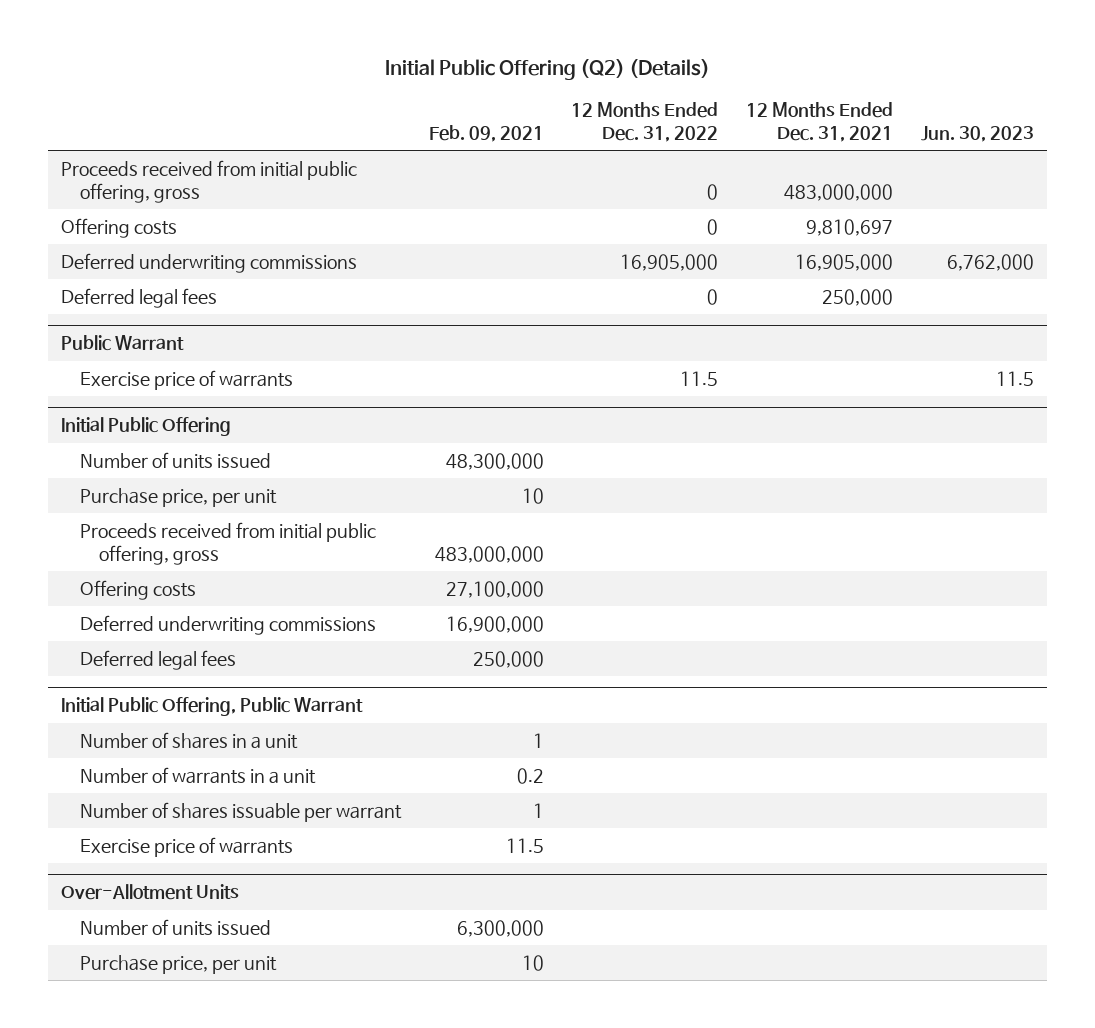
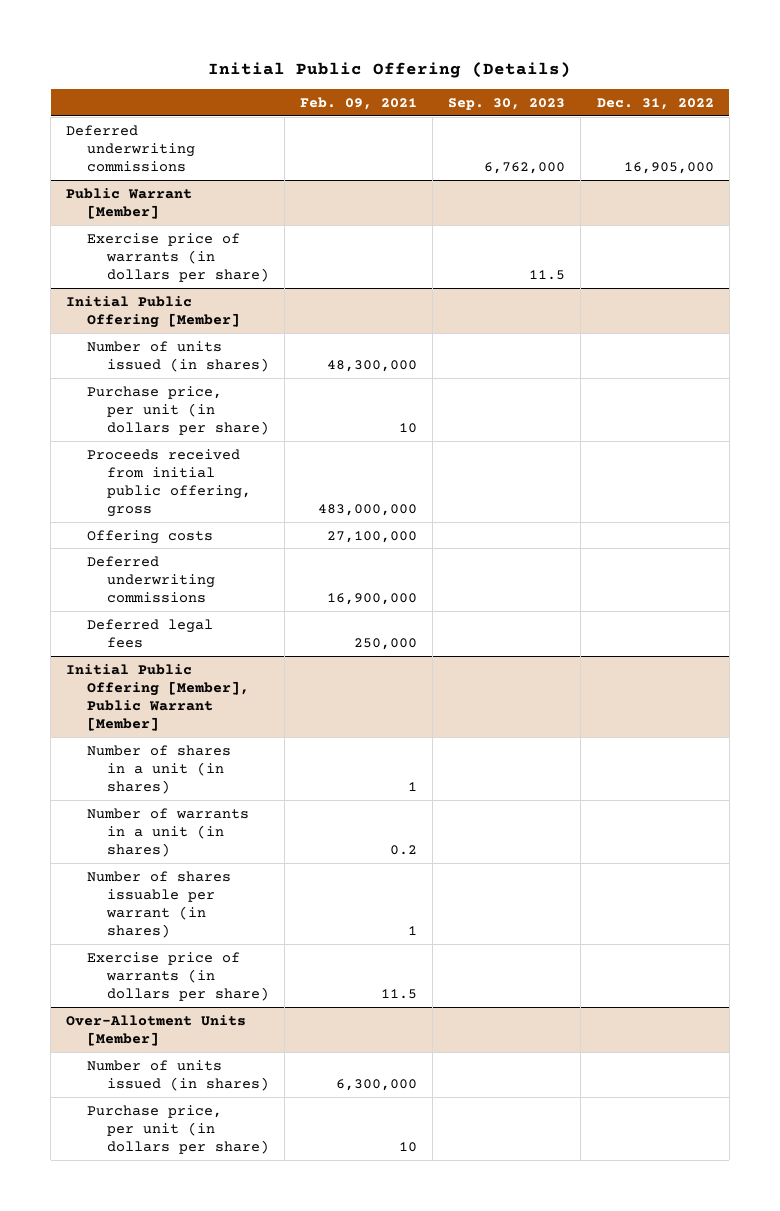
- Initial Public Offering (Q2) (Details)
+ Initial Public Offering (Details)
- | Feb. 09, 2021 | 12 Months Ended Dec. 31, 2022 | 12 Months Ended Dec. 31, 2021 | Jun. 30, 2023
+ | Feb. 09, 2021 | Sep. 30, 2023 | Dec. 31, 2022
- Proceeds received from initial public offering, gross | | 0 | 483,000,000 |
- Offering costs | | 0 | 9,810,697 |
- Deferred legal fees | | 0 | 250,000 |
- Public Warrant
- Exercise price of warrants | | 11.5 | | 11.5
- Initial Public Offering
- Number of units issued | 48,300,000 | | |
- Purchase price, per unit | 10 | | |
+ Public Warrant [Member]
+ Exercise price of warrants (in dollars per share) | | 11.5 |
+ Initial Public Offering [Member]
+ Number of units issued (in shares) | 48,300,000 | |
+ Purchase price, per unit (in dollars per share) | 10 | |
- Initial Public Offering, Public Warrant
- Number of shares in a unit | 1 | | |
- Number of warrants in a unit | 0.2 | | |
- Number of shares issuable per warrant | 1 | | |
- Exercise price of warrants | 11.5 | | |
- Over-Allotment Units
- Number of units issued | 6,300,000 | | |
- Purchase price, per unit | 10 | | |
+ Initial Public Offering [Member], Public Warrant [Member]
+ Number of shares in a unit (in shares) | 1 | |
+ Number of warrants in a unit (in shares) | 0.2 | |
+ Number of shares issuable per warrant (in shares) | 1 | |
+ Exercise price of warrants (in dollars per share) | 11.5 | |
+ Over-Allotment Units [Member]
+ Number of units issued (in shares) | 6,300,000 | |
+ Purchase price, per unit (in dollars per share) | 10 | |

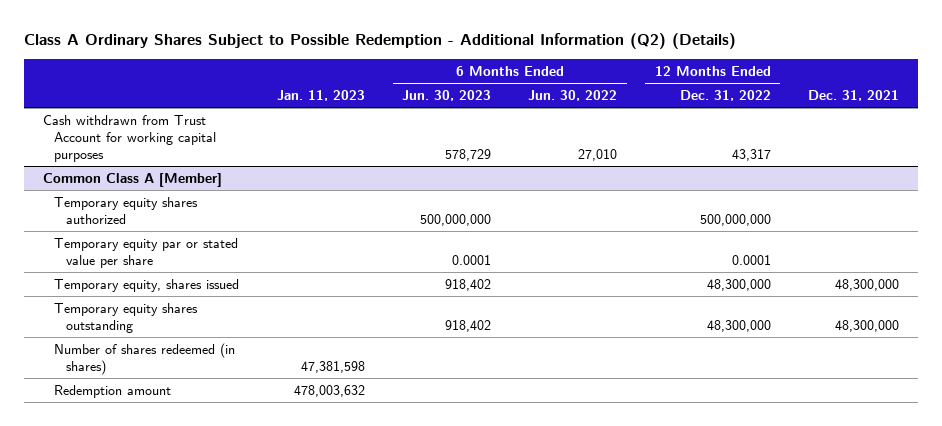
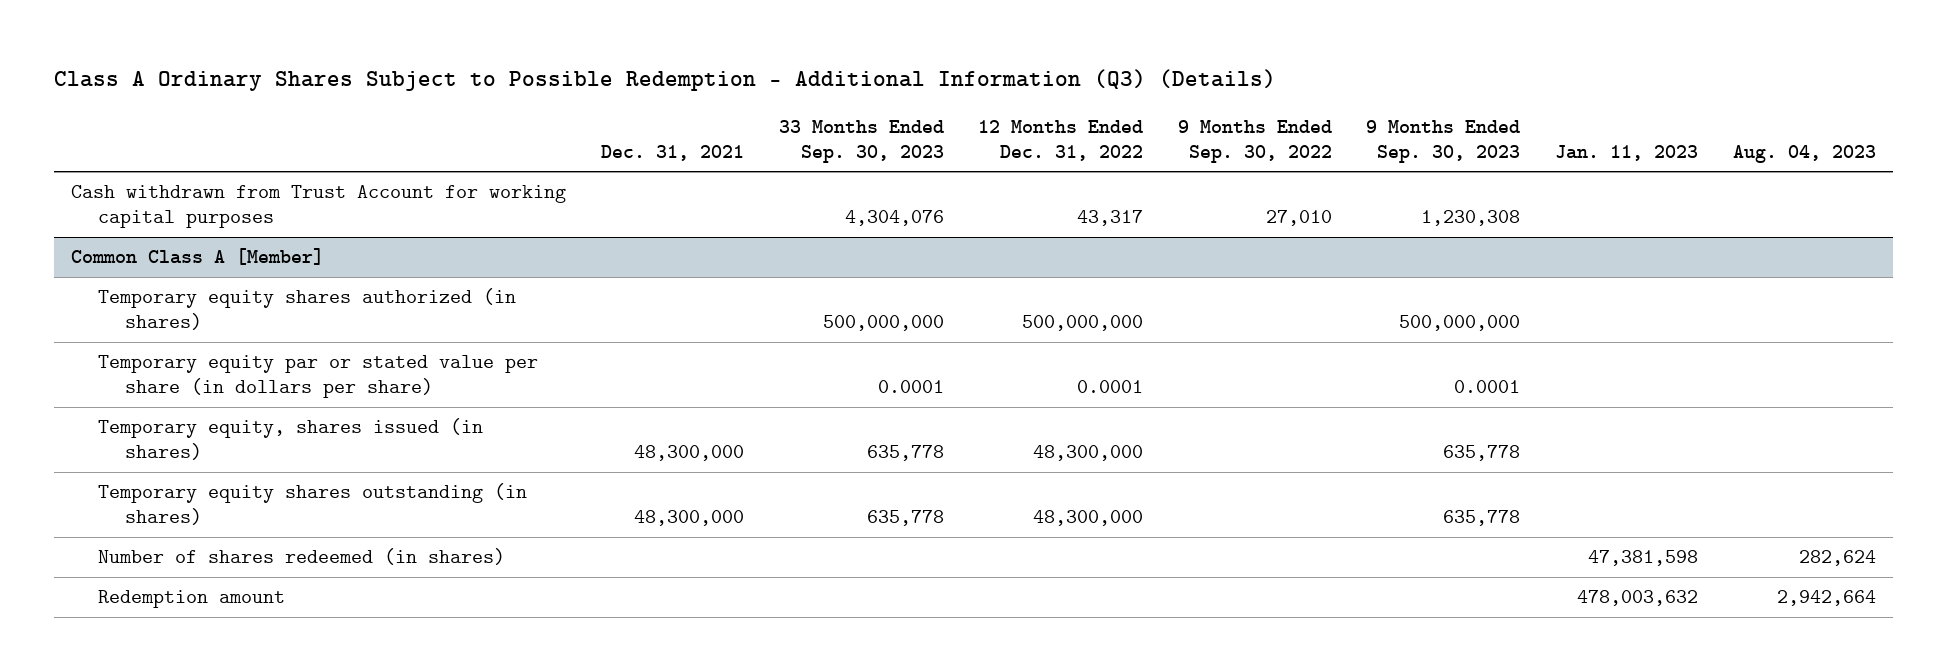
- Class A Ordinary Shares Subject to Possible Redemption - Additional Information (Q2) (Details)
+ Class A Ordinary Shares Subject to Possible Redemption - Additional Information (Q3) (Details)
- | Jan. 11, 2023 | 6 Months Ended Jun. 30, 2023 | 6 Months Ended Jun. 30, 2022 | 12 Months Ended Dec. 31, 2022 | Dec. 31, 2021
+ | Dec. 31, 2021 | 33 Months Ended Sep. 30, 2023 | 12 Months Ended Dec. 31, 2022 | 9 Months Ended Sep. 30, 2022 | 9 Months Ended Sep. 30, 2023 | Jan. 11, 2023 | Aug. 04, 2023
@ Common Class A [Member]
- Temporary equity shares authorized | | 500,000,000 | | 500,000,000 |
- Temporary equity par or stated value per share | | 0.0001 | | 0.0001 |
- Temporary equity, shares issued | | 918,402 | | 48,300,000 | 48,300,000
- Temporary equity shares outstanding | | 918,402 | | 48,300,000 | 48,300,000
+ Temporary equity shares authorized (in shares) | | 500,000,000 | 500,000,000 | | 500,000,000 | |
+ Temporary equity par or stated value per share (in dollars per share) | | 0.0001 | 0.0001 | | 0.0001 | |
+ Temporary equity, shares issued (in shares) | 48,300,000 | 635,778 | 48,300,000 | | 635,778 | |
+ Temporary equity shares outstanding (in shares) | 48,300,000 | 635,778 | 48,300,000 | | 635,778 | |

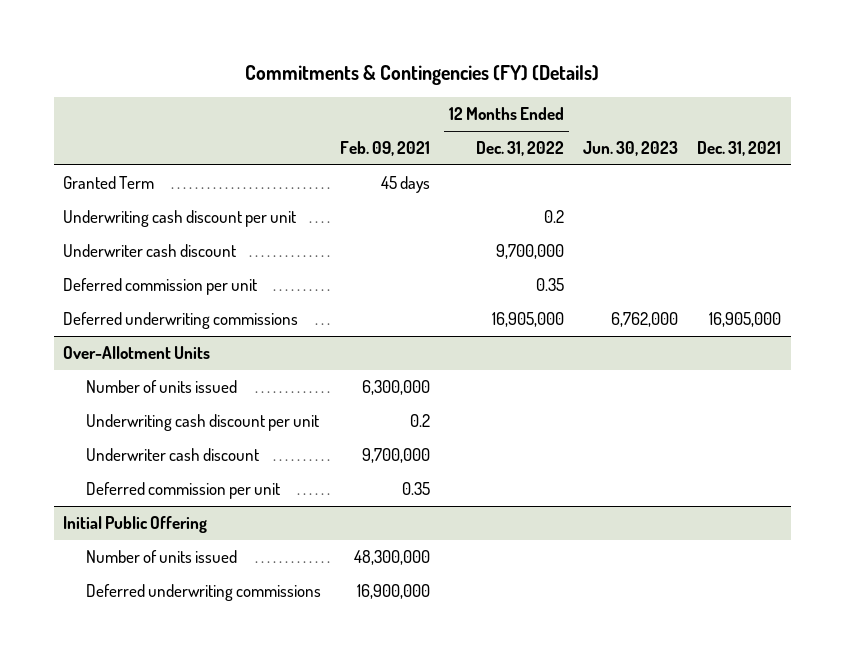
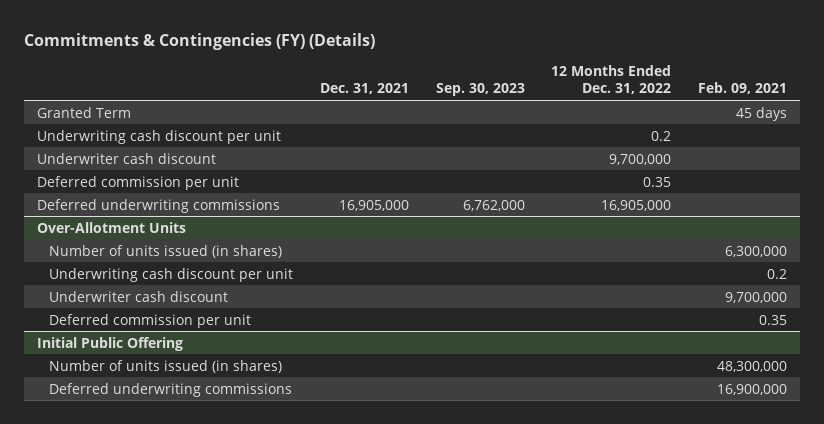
- | Feb. 09, 2021 | 12 Months Ended Dec. 31, 2022 | Jun. 30, 2023 | Dec. 31, 2021
+ | Dec. 31, 2021 | Sep. 30, 2023 | 12 Months Ended Dec. 31, 2022 | Feb. 09, 2021
@ Over-Allotment Units
- Number of units issued | 6,300,000 | | |
+ Number of units issued (in shares) | | | | 6,300,000
@ Initial Public Offering
- Number of units issued | 48,300,000 | | |
+ Number of units issued (in shares) | | | | 48,300,000

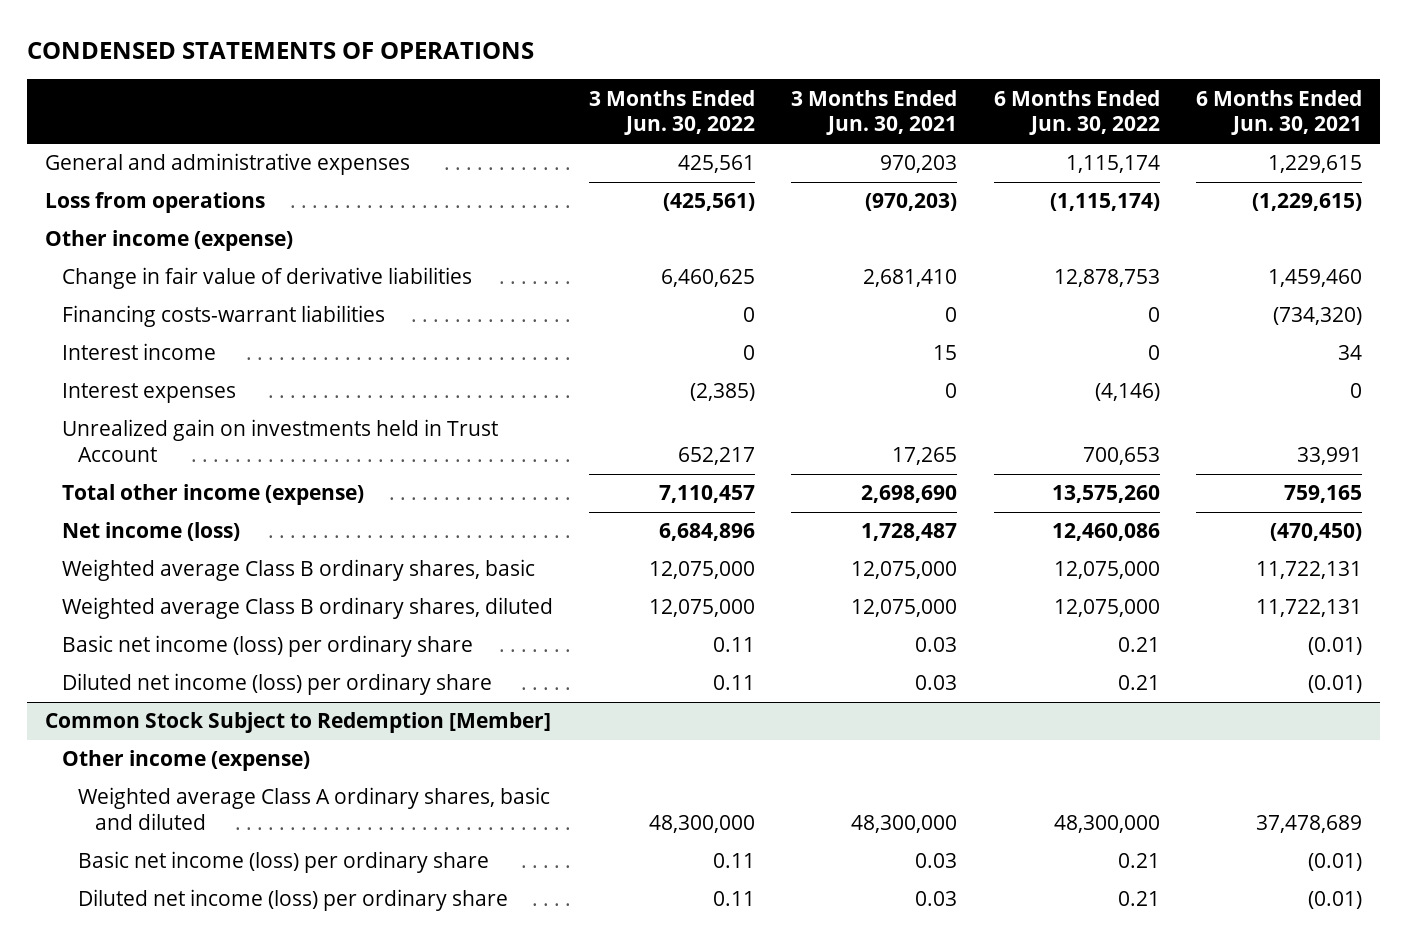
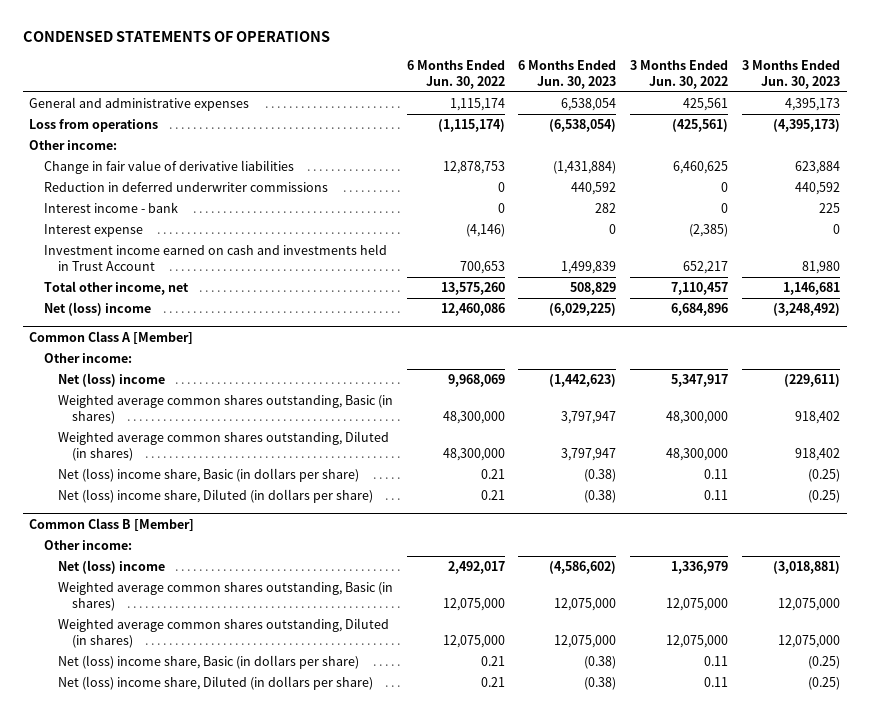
- | 3 Months Ended Jun. 30, 2022 | 3 Months Ended Jun. 30, 2021 | 6 Months Ended Jun. 30, 2022 | 6 Months Ended Jun. 30, 2021
+ | 6 Months Ended Jun. 30, 2022 | 6 Months Ended Jun. 30, 2023 | 3 Months Ended Jun. 30, 2022 | 3 Months Ended Jun. 30, 2023
- Other income (expense)
+ Other income:
- Financing costs-warrant liabilities | 0 | 0 | 0 | (734,320)
- Interest income | 0 | 15 | 0 | 34
- Interest expenses | (2,385) | 0 | (4,146) | 0
- Unrealized gain on investments held in Trust Account | 652,217 | 17,265 | 700,653 | 33,991
- Total other income (expense) | 7,110,457 | 2,698,690 | 13,575,260 | 759,165
- Net income (loss) | 6,684,896 | 1,728,487 | 12,460,086 | (470,450)
- Weighted average Class B ordinary shares, basic | 12,075,000 | 12,075,000 | 12,075,000 | 11,722,131
- Weighted average Class B ordinary shares, diluted | 12,075,000 | 12,075,000 | 12,075,000 | 11,722,131
- Basic net income (loss) per ordinary share | 0.11 | 0.03 | 0.21 | (0.01)
- Diluted net income (loss) per ordinary share | 0.11 | 0.03 | 0.21 | (0.01)
- Common Stock Subject to Redemption [Member]
- Other income (expense)
- Weighted average Class A ordinary shares, basic and diluted | 48,300,000 | 48,300,000 | 48,300,000 | 37,478,689
- Basic net income (loss) per ordinary share | 0.11 | 0.03 | 0.21 | (0.01)
- Diluted net income (loss) per ordinary share | 0.11 | 0.03 | 0.21 | (0.01)
+ Reduction in deferred underwriter commissions | 0 | 440,592 | 0 | 440,592
+ Interest income - bank | 0 | 282 | 0 | 225
+ Interest expense | (4,146) | 0 | (2,385) | 0
+ Investment income earned on cash and investments held in Trust Account | 700,653 | 1,499,839 | 652,217 | 81,980
+ Total other income, net | 13,575,260 | 508,829 | 7,110,457 | 1,146,681
+ Net (loss) income | 12,460,086 | (6,029,225) | 6,684,896 | (3,248,492)
+ Common Class A [Member]
+ Other income:
+ Net (loss) income | 9,968,069 | (1,442,623) | 5,347,917 | (229,611)
+ Weighted average common shares outstanding, Basic (in shares) | 48,300,000 | 3,797,947 | 48,300,000 | 918,402
+ Weighted average common shares outstanding, Diluted (in shares) | 48,300,000 | 3,797,947 | 48,300,000 | 918,402
+ Net (loss) income share, Basic (in dollars per share) | 0.21 | (0.38) | 0.11 | (0.25)
+ Net (loss) income share, Diluted (in dollars per share) | 0.21 | (0.38) | 0.11 | (0.25)
+ Common Class B [Member]
+ Other income:
+ Net (loss) income | 2,492,017 | (4,586,602) | 1,336,979 | (3,018,881)
+ Weighted average common shares outstanding, Basic (in shares) | 12,075,000 | 12,075,000 | 12,075,000 | 12,075,000
+ Weighted average common shares outstanding, Diluted (in shares) | 12,075,000 | 12,075,000 | 12,075,000 | 12,075,000
+ Net (loss) income share, Basic (in dollars per share) | 0.21 | (0.38) | 0.11 | (0.25)
+ Net (loss) income share, Diluted (in dollars per share) | 0.21 | (0.38) | 0.11 | (0.25)

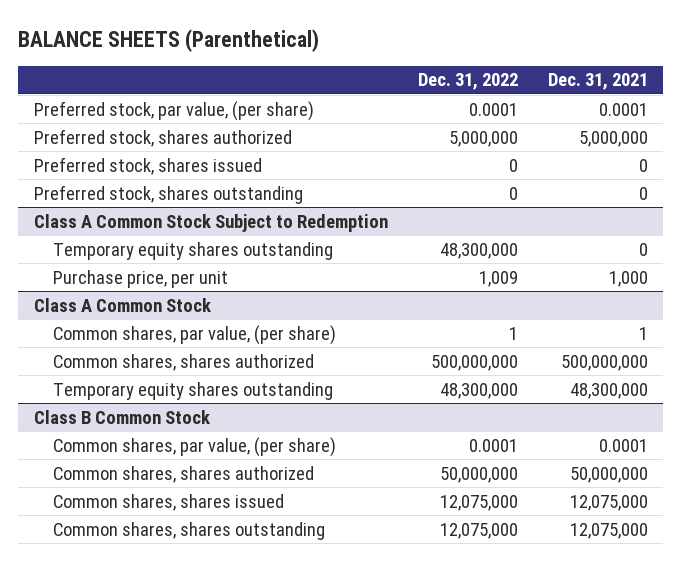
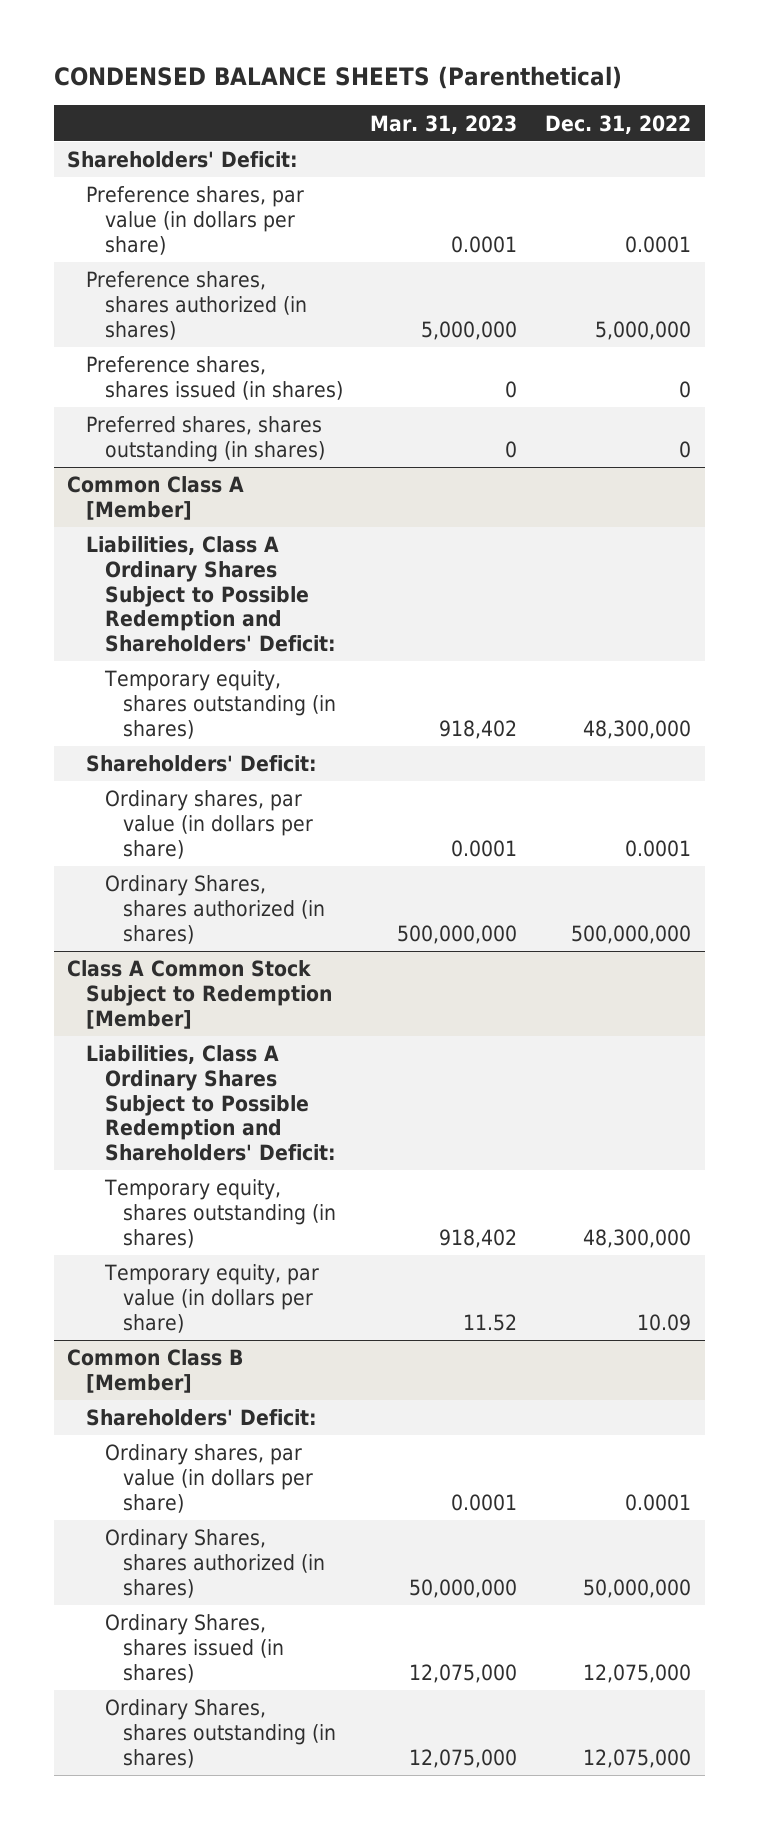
- BALANCE SHEETS (Parenthetical)
+ CONDENSED BALANCE SHEETS (Parenthetical)
- | Dec. 31, 2022 | Dec. 31, 2021
+ | Mar. 31, 2023 | Dec. 31, 2022
- Preferred stock, par value, (per share) | 0.0001 | 0.0001
- Preferred stock, shares authorized | 5,000,000 | 5,000,000
- Preferred stock, shares issued | 0 | 0
- Preferred stock, shares outstanding | 0 | 0
- Class A Common Stock Subject to Redemption
- Temporary equity shares outstanding | 48,300,000 | 0
- Purchase price, per unit | 1,009 | 1,000
- Class A Common Stock
- Common shares, par value, (per share) | 1 | 1
- Common shares, shares authorized | 500,000,000 | 500,000,000
- Temporary equity shares outstanding | 48,300,000 | 48,300,000
- Class B Common Stock
- Common shares, par value, (per share) | 0.0001 | 0.0001
- Common shares, shares authorized | 50,000,000 | 50,000,000
- Common shares, shares issued | 12,075,000 | 12,075,000
- Common shares, shares outstanding | 12,075,000 | 12,075,000
+ Shareholders' Deficit:
+ Preference shares, par value (in dollars per share) | 0.0001 | 0.0001
+ Preference shares, shares authorized (in shares) | 5,000,000 | 5,000,000
+ Preference shares, shares issued (in shares) | 0 | 0
+ Preferred shares, shares outstanding (in shares) | 0 | 0
+ Common Class A [Member]
+ Liabilities, Class A Ordinary Shares Subject to Possible Redemption and Shareholders' Deficit:
+ Temporary equity, shares outstanding (in shares) | 918,402 | 48,300,000
+ Shareholders' Deficit:
+ Ordinary shares, par value (in dollars per share) | 0.0001 | 0.0001
+ Ordinary Shares, shares authorized (in shares) | 500,000,000 | 500,000,000
+ Class A Common Stock Subject to Redemption [Member]
+ Liabilities, Class A Ordinary Shares Subject to Possible Redemption and Shareholders' Deficit:
+ Temporary equity, shares outstanding (in shares) | 918,402 | 48,300,000
+ Temporary equity, par value (in dollars per share) | 11.52 | 10.09
+ Common Class B [Member]
+ Shareholders' Deficit:
+ Ordinary shares, par value (in dollars per share) | 0.0001 | 0.0001
+ Ordinary Shares, shares authorized (in shares) | 50,000,000 | 50,000,000
+ Ordinary Shares, shares issued (in shares) | 12,075,000 | 12,075,000
+ Ordinary Shares, shares outstanding (in shares) | 12,075,000 | 12,075,000

